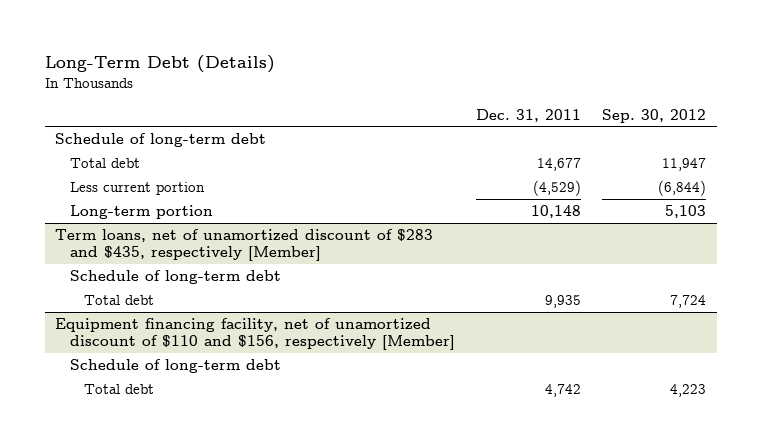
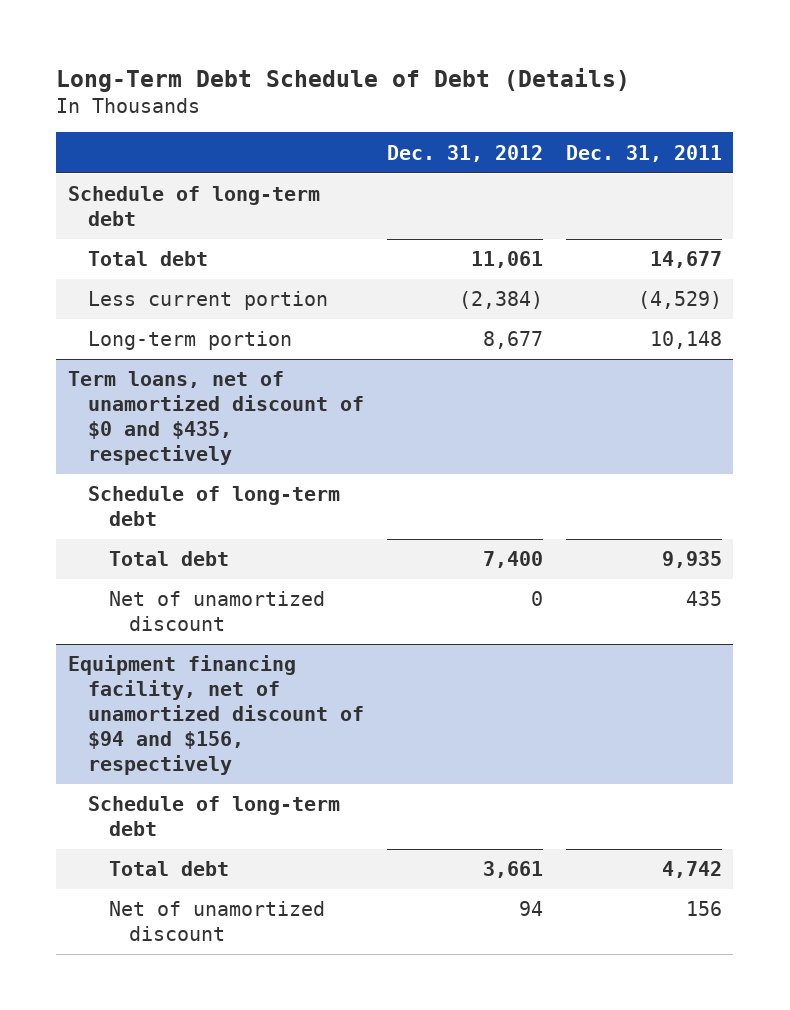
- Long-Term Debt (Details)
+ Long-Term Debt Schedule of Debt (Details)
- | Dec. 31, 2011 | Sep. 30, 2012
+ | Dec. 31, 2012 | Dec. 31, 2011
- Term loans, net of unamortized discount of $283 and $435, respectively [Member]
+ Term loans, net of unamortized discount of $0 and $435, respectively
- Equipment financing facility, net of unamortized discount of $110 and $156, respectively [Member]
+ Net of unamortized discount | 0 | 435
+ Equipment financing facility, net of unamortized discount of $94 and $156, respectively
+ Net of unamortized discount | 94 | 156

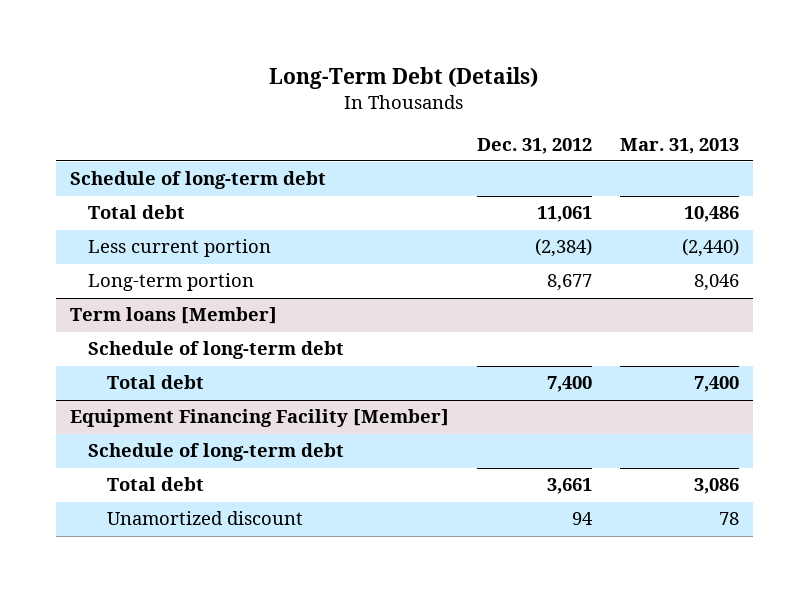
- Long-Term Debt Schedule of Debt (Details)
+ Long-Term Debt (Details)
- | Dec. 31, 2012 | Dec. 31, 2011
+ | Dec. 31, 2012 | Mar. 31, 2013
- Term loans, net of unamortized discount of $0 and $435, respectively
+ Term loans [Member]
- Net of unamortized discount | 0 | 435
- Equipment financing facility, net of unamortized discount of $94 and $156, respectively
+ Equipment Financing Facility [Member]
- Net of unamortized discount | 94 | 156
+ Unamortized discount | 94 | 78

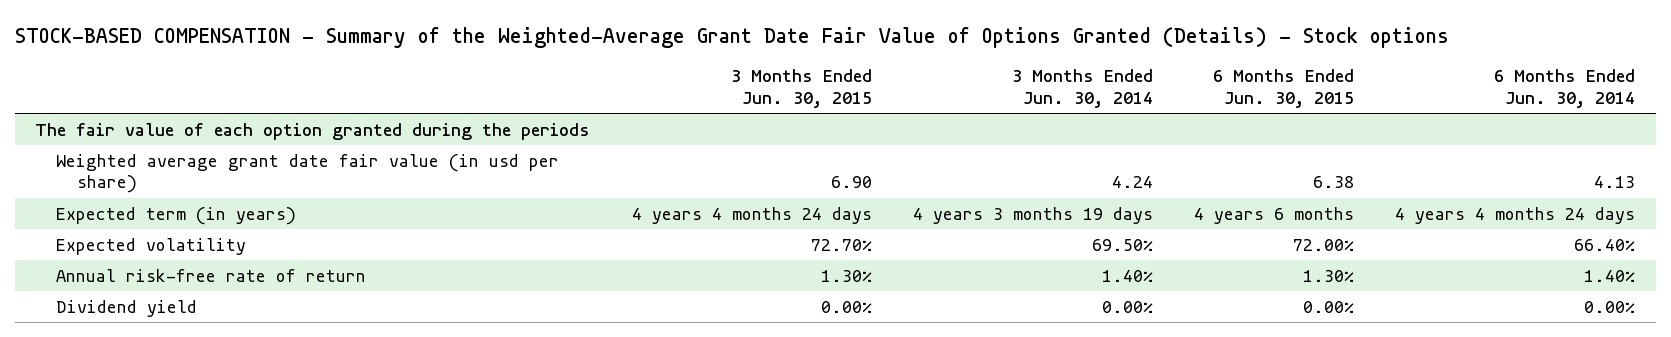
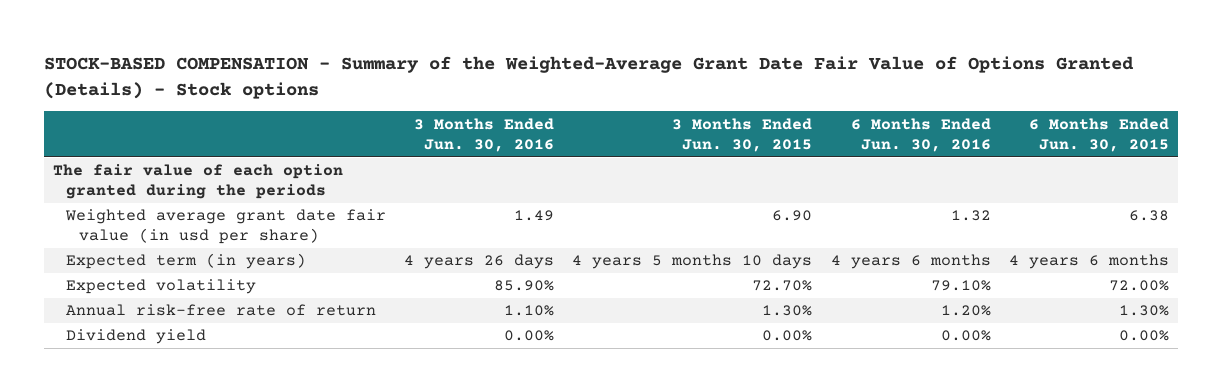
- | 3 Months Ended Jun. 30, 2015 | 3 Months Ended Jun. 30, 2014 | 6 Months Ended Jun. 30, 2015 | 6 Months Ended Jun. 30, 2014
+ | 3 Months Ended Jun. 30, 2016 | 3 Months Ended Jun. 30, 2015 | 6 Months Ended Jun. 30, 2016 | 6 Months Ended Jun. 30, 2015
- Expected term (in years) | 4 years 4 months 24 days | 4 years 3 months 19 days | 4 years 6 months | 4 years 4 months 24 days
+ Expected term (in years) | 4 years 26 days | 4 years 5 months 10 days | 4 years 6 months | 4 years 6 months

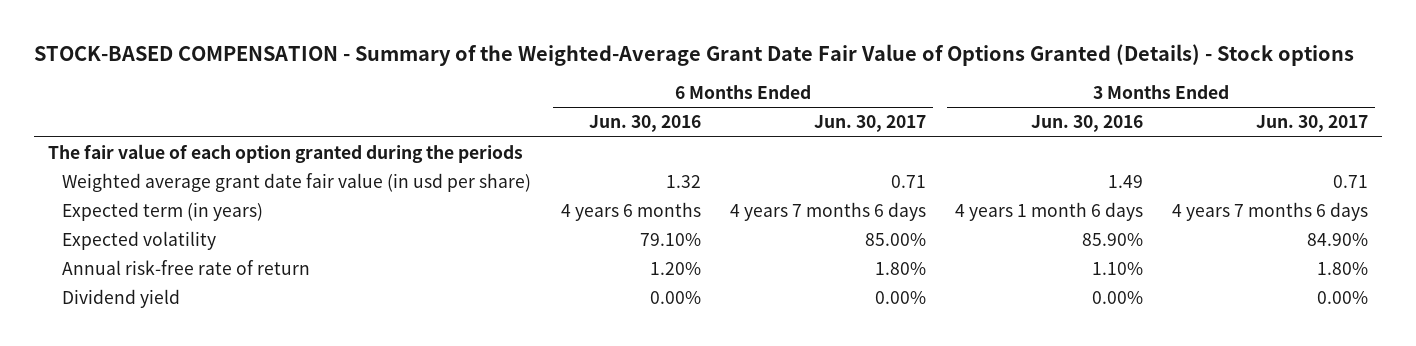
- | 3 Months Ended Jun. 30, 2016 | 3 Months Ended Jun. 30, 2015 | 6 Months Ended Jun. 30, 2016 | 6 Months Ended Jun. 30, 2015
+ | 6 Months Ended Jun. 30, 2016 | 6 Months Ended Jun. 30, 2017 | 3 Months Ended Jun. 30, 2016 | 3 Months Ended Jun. 30, 2017
- Expected term (in years) | 4 years 26 days | 4 years 5 months 10 days | 4 years 6 months | 4 years 6 months
+ Expected term (in years) | 4 years 6 months | 4 years 7 months 6 days | 4 years 1 month 6 days | 4 years 7 months 6 days

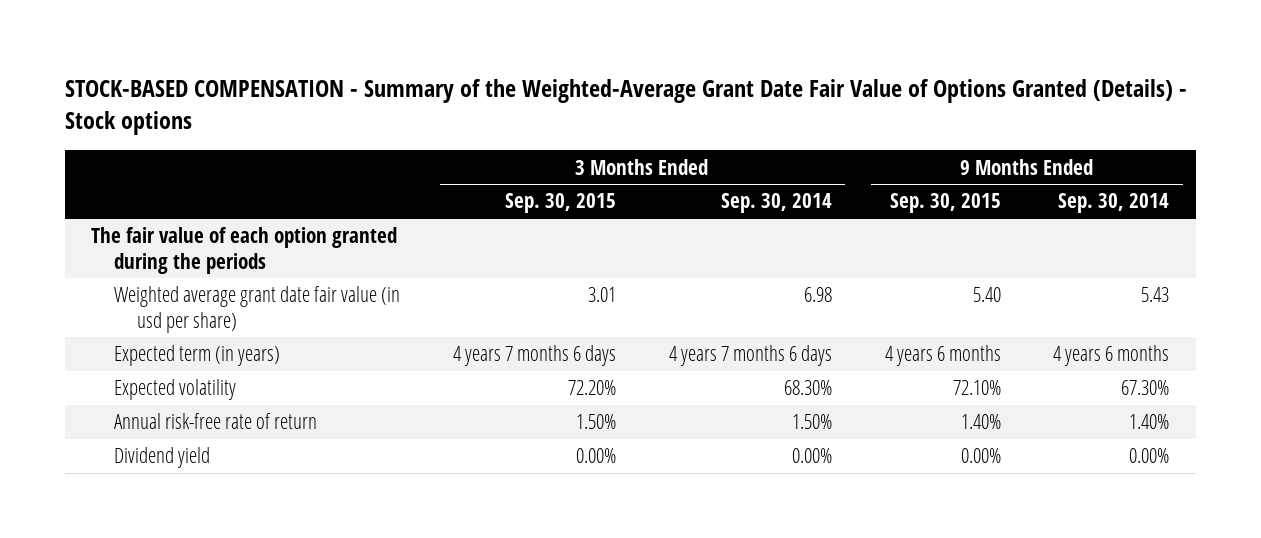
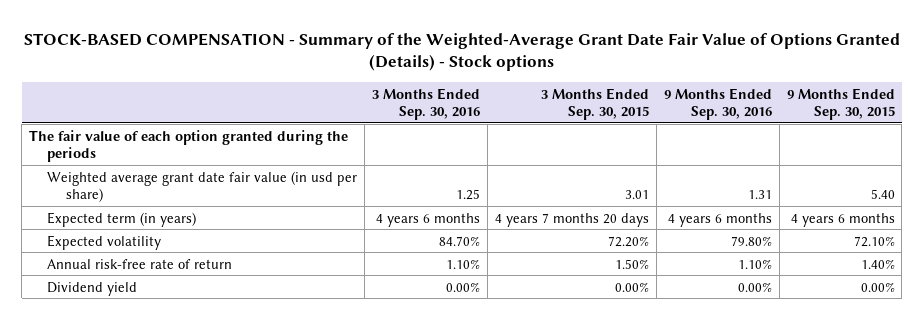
- | 3 Months Ended Sep. 30, 2015 | 3 Months Ended Sep. 30, 2014 | 9 Months Ended Sep. 30, 2015 | 9 Months Ended Sep. 30, 2014
+ | 3 Months Ended Sep. 30, 2016 | 3 Months Ended Sep. 30, 2015 | 9 Months Ended Sep. 30, 2016 | 9 Months Ended Sep. 30, 2015
- Expected term (in years) | 4 years 7 months 6 days | 4 years 7 months 6 days | 4 years 6 months | 4 years 6 months
+ Expected term (in years) | 4 years 6 months | 4 years 7 months 20 days | 4 years 6 months | 4 years 6 months

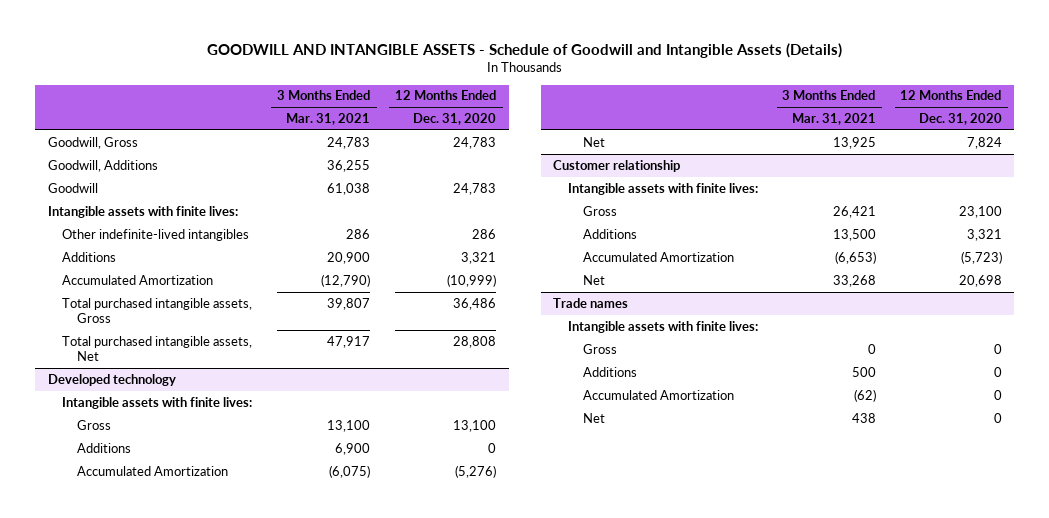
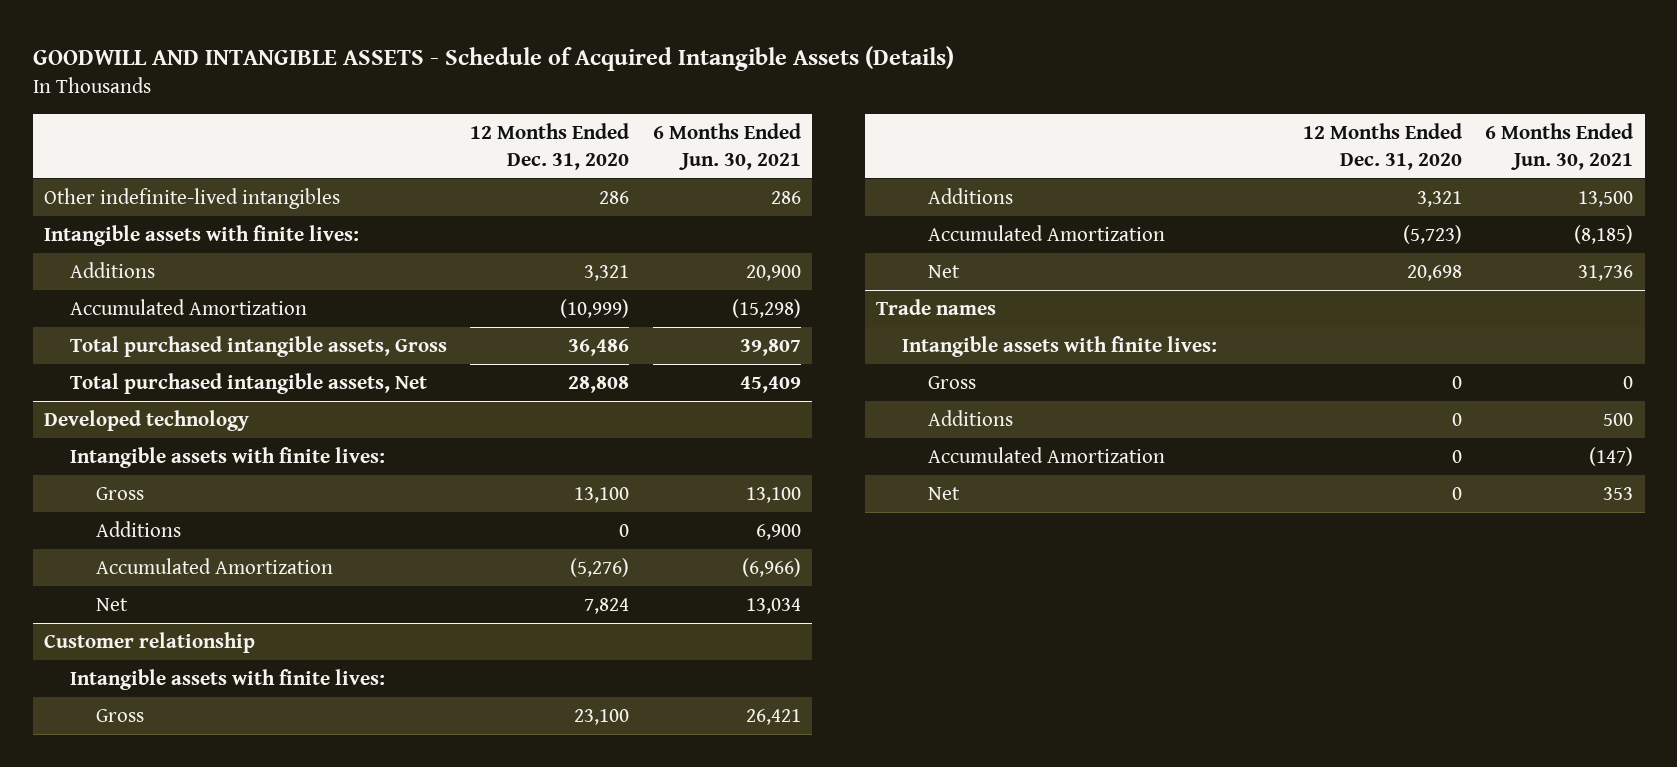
- GOODWILL AND INTANGIBLE ASSETS - Schedule of Goodwill and Intangible Assets (Details)
+ GOODWILL AND INTANGIBLE ASSETS - Schedule of Acquired Intangible Assets (Details)
- | 3 Months Ended Mar. 31, 2021 | 12 Months Ended Dec. 31, 2020
+ | 12 Months Ended Dec. 31, 2020 | 6 Months Ended Jun. 30, 2021
- Goodwill, Gross | 24,783 | 24,783
- Goodwill, Additions | 36,255 |
- Goodwill | 61,038 | 24,783
moved down: Intangible assets with finite lives:

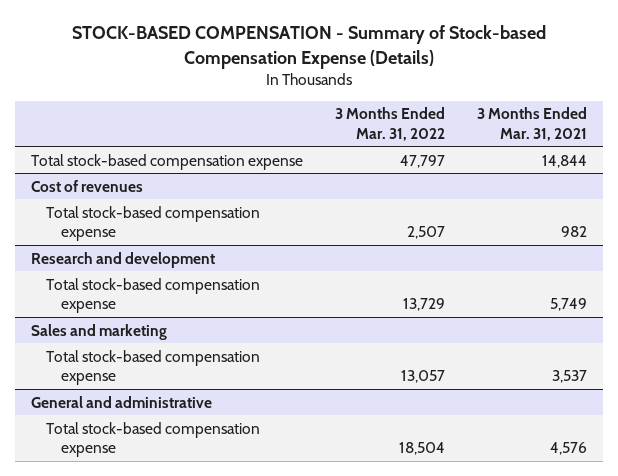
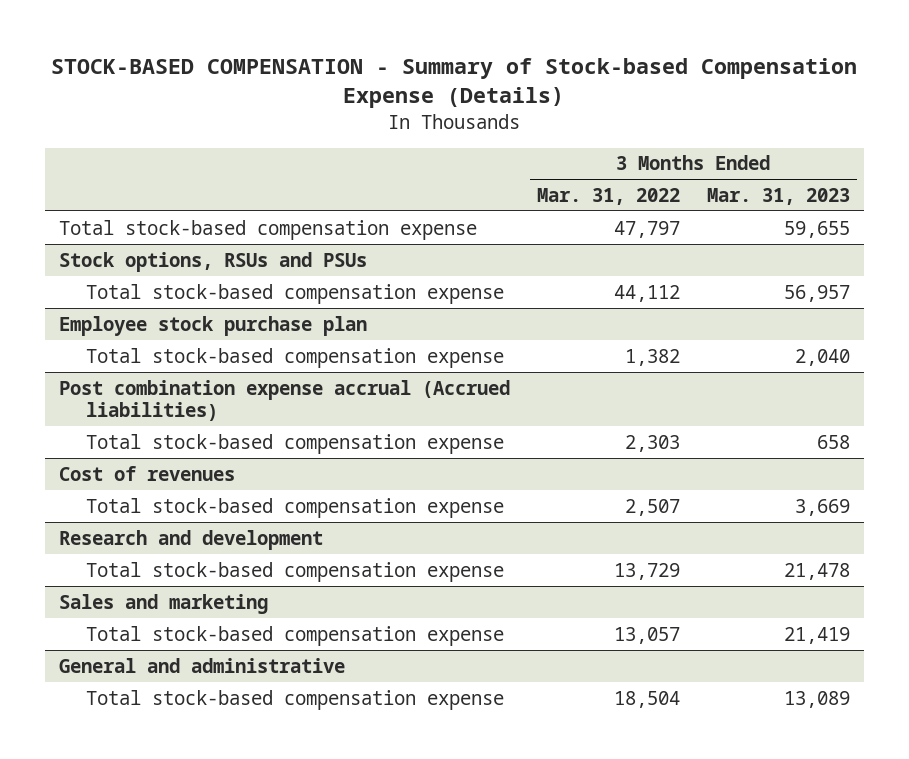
- | 3 Months Ended Mar. 31, 2022 | 3 Months Ended Mar. 31, 2021
+ | 3 Months Ended Mar. 31, 2022 | 3 Months Ended Mar. 31, 2023
+ Stock options, RSUs and PSUs
+ Total stock-based compensation expense | 44,112 | 56,957
+ Employee stock purchase plan
+ Total stock-based compensation expense | 1,382 | 2,040
+ Post combination expense accrual (Accrued liabilities)
+ Total stock-based compensation expense | 2,303 | 658

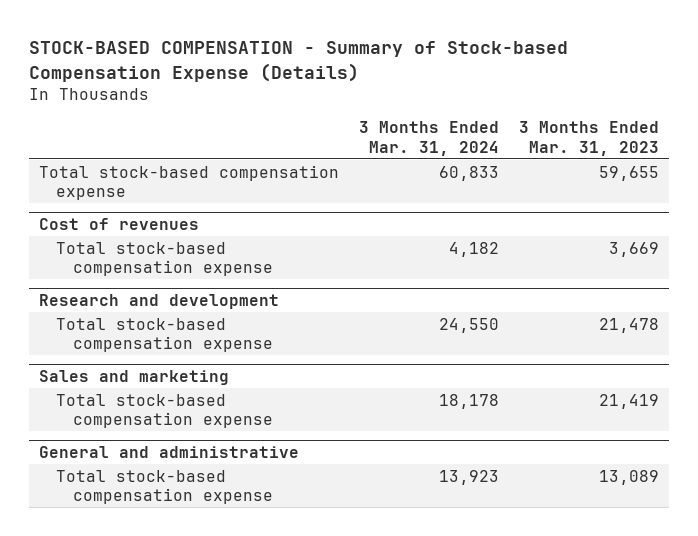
- | 3 Months Ended Mar. 31, 2022 | 3 Months Ended Mar. 31, 2023
+ | 3 Months Ended Mar. 31, 2024 | 3 Months Ended Mar. 31, 2023
- Stock options, RSUs and PSUs
- Total stock-based compensation expense | 44,112 | 56,957
- Employee stock purchase plan
- Total stock-based compensation expense | 1,382 | 2,040
- Post combination expense accrual (Accrued liabilities)
- Total stock-based compensation expense | 2,303 | 658

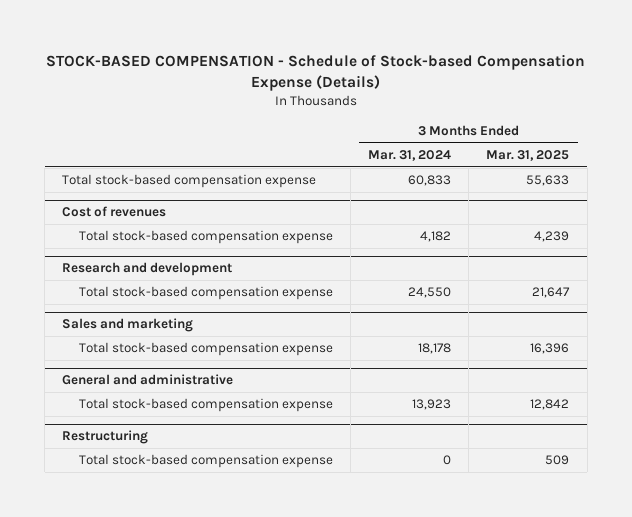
- STOCK-BASED COMPENSATION - Summary of Stock-based Compensation Expense (Details)
+ STOCK-BASED COMPENSATION - Schedule of Stock-based Compensation Expense (Details)
- | 3 Months Ended Mar. 31, 2024 | 3 Months Ended Mar. 31, 2023
+ | 3 Months Ended Mar. 31, 2024 | 3 Months Ended Mar. 31, 2025
+ Restructuring
+ Total stock-based compensation expense | 0 | 509

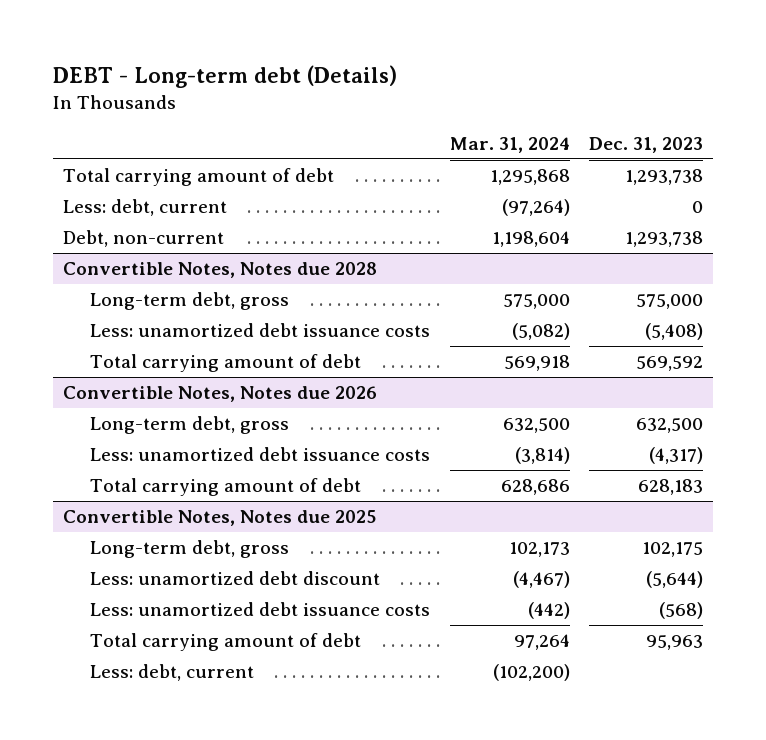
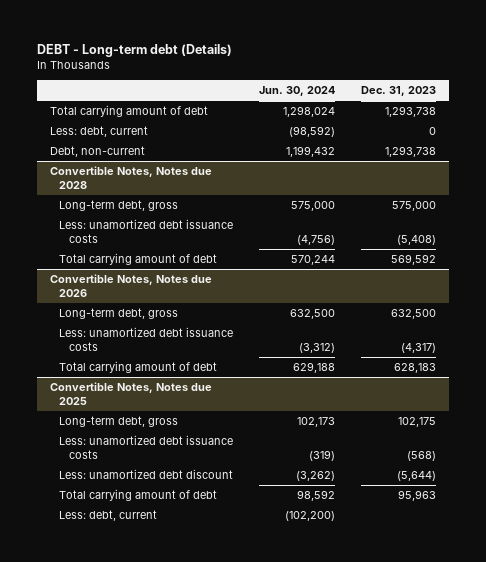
- | Mar. 31, 2024 | Dec. 31, 2023
+ | Jun. 30, 2024 | Dec. 31, 2023
@ Convertible Notes, Notes due 2025
moved down: Less: unamortized debt discount | (3,262) | (5,644)

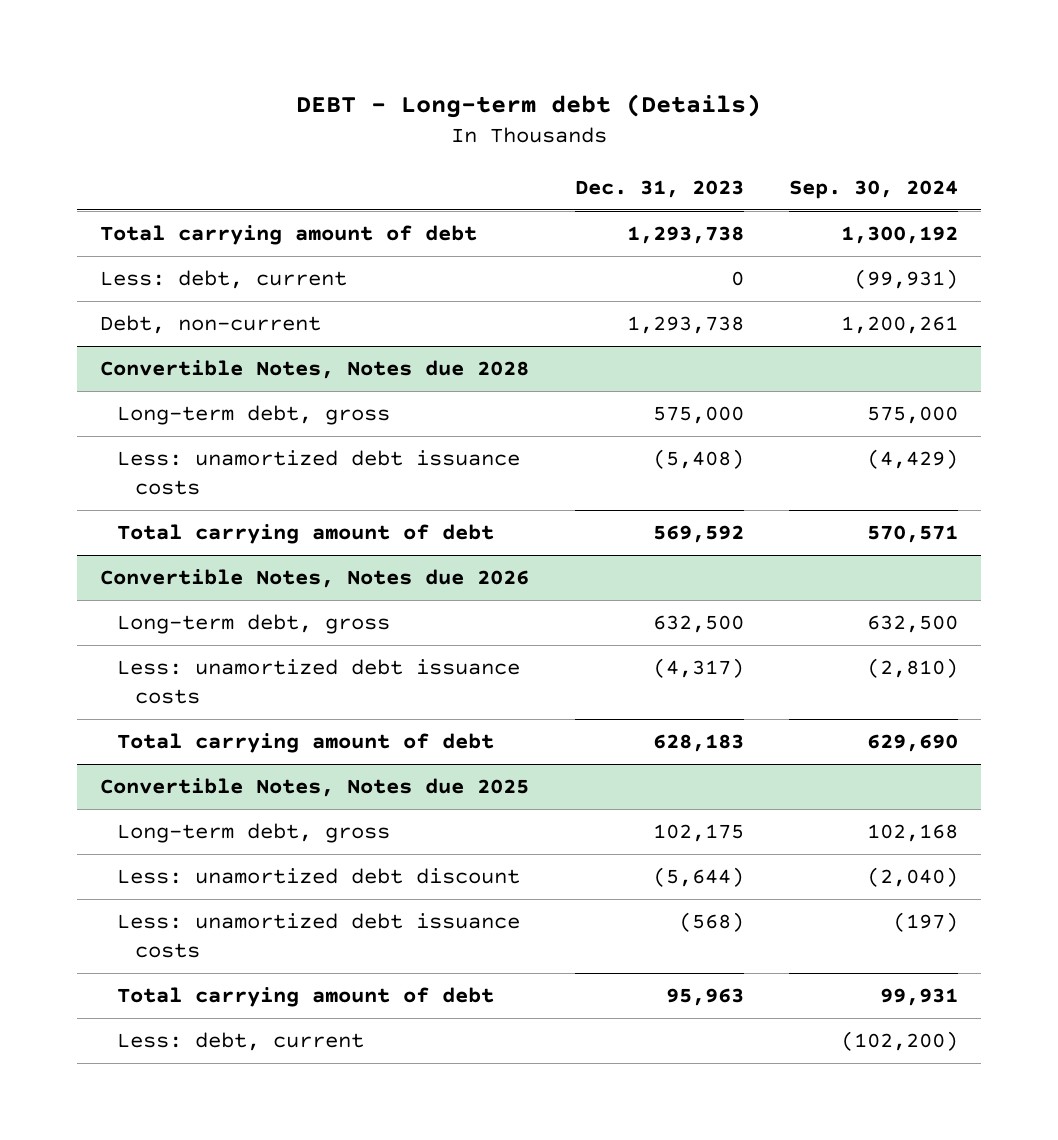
- | Jun. 30, 2024 | Dec. 31, 2023
+ | Dec. 31, 2023 | Sep. 30, 2024
@ Convertible Notes, Notes due 2025
moved down: Less: unamortized debt issuance costs | (568) | (197)

